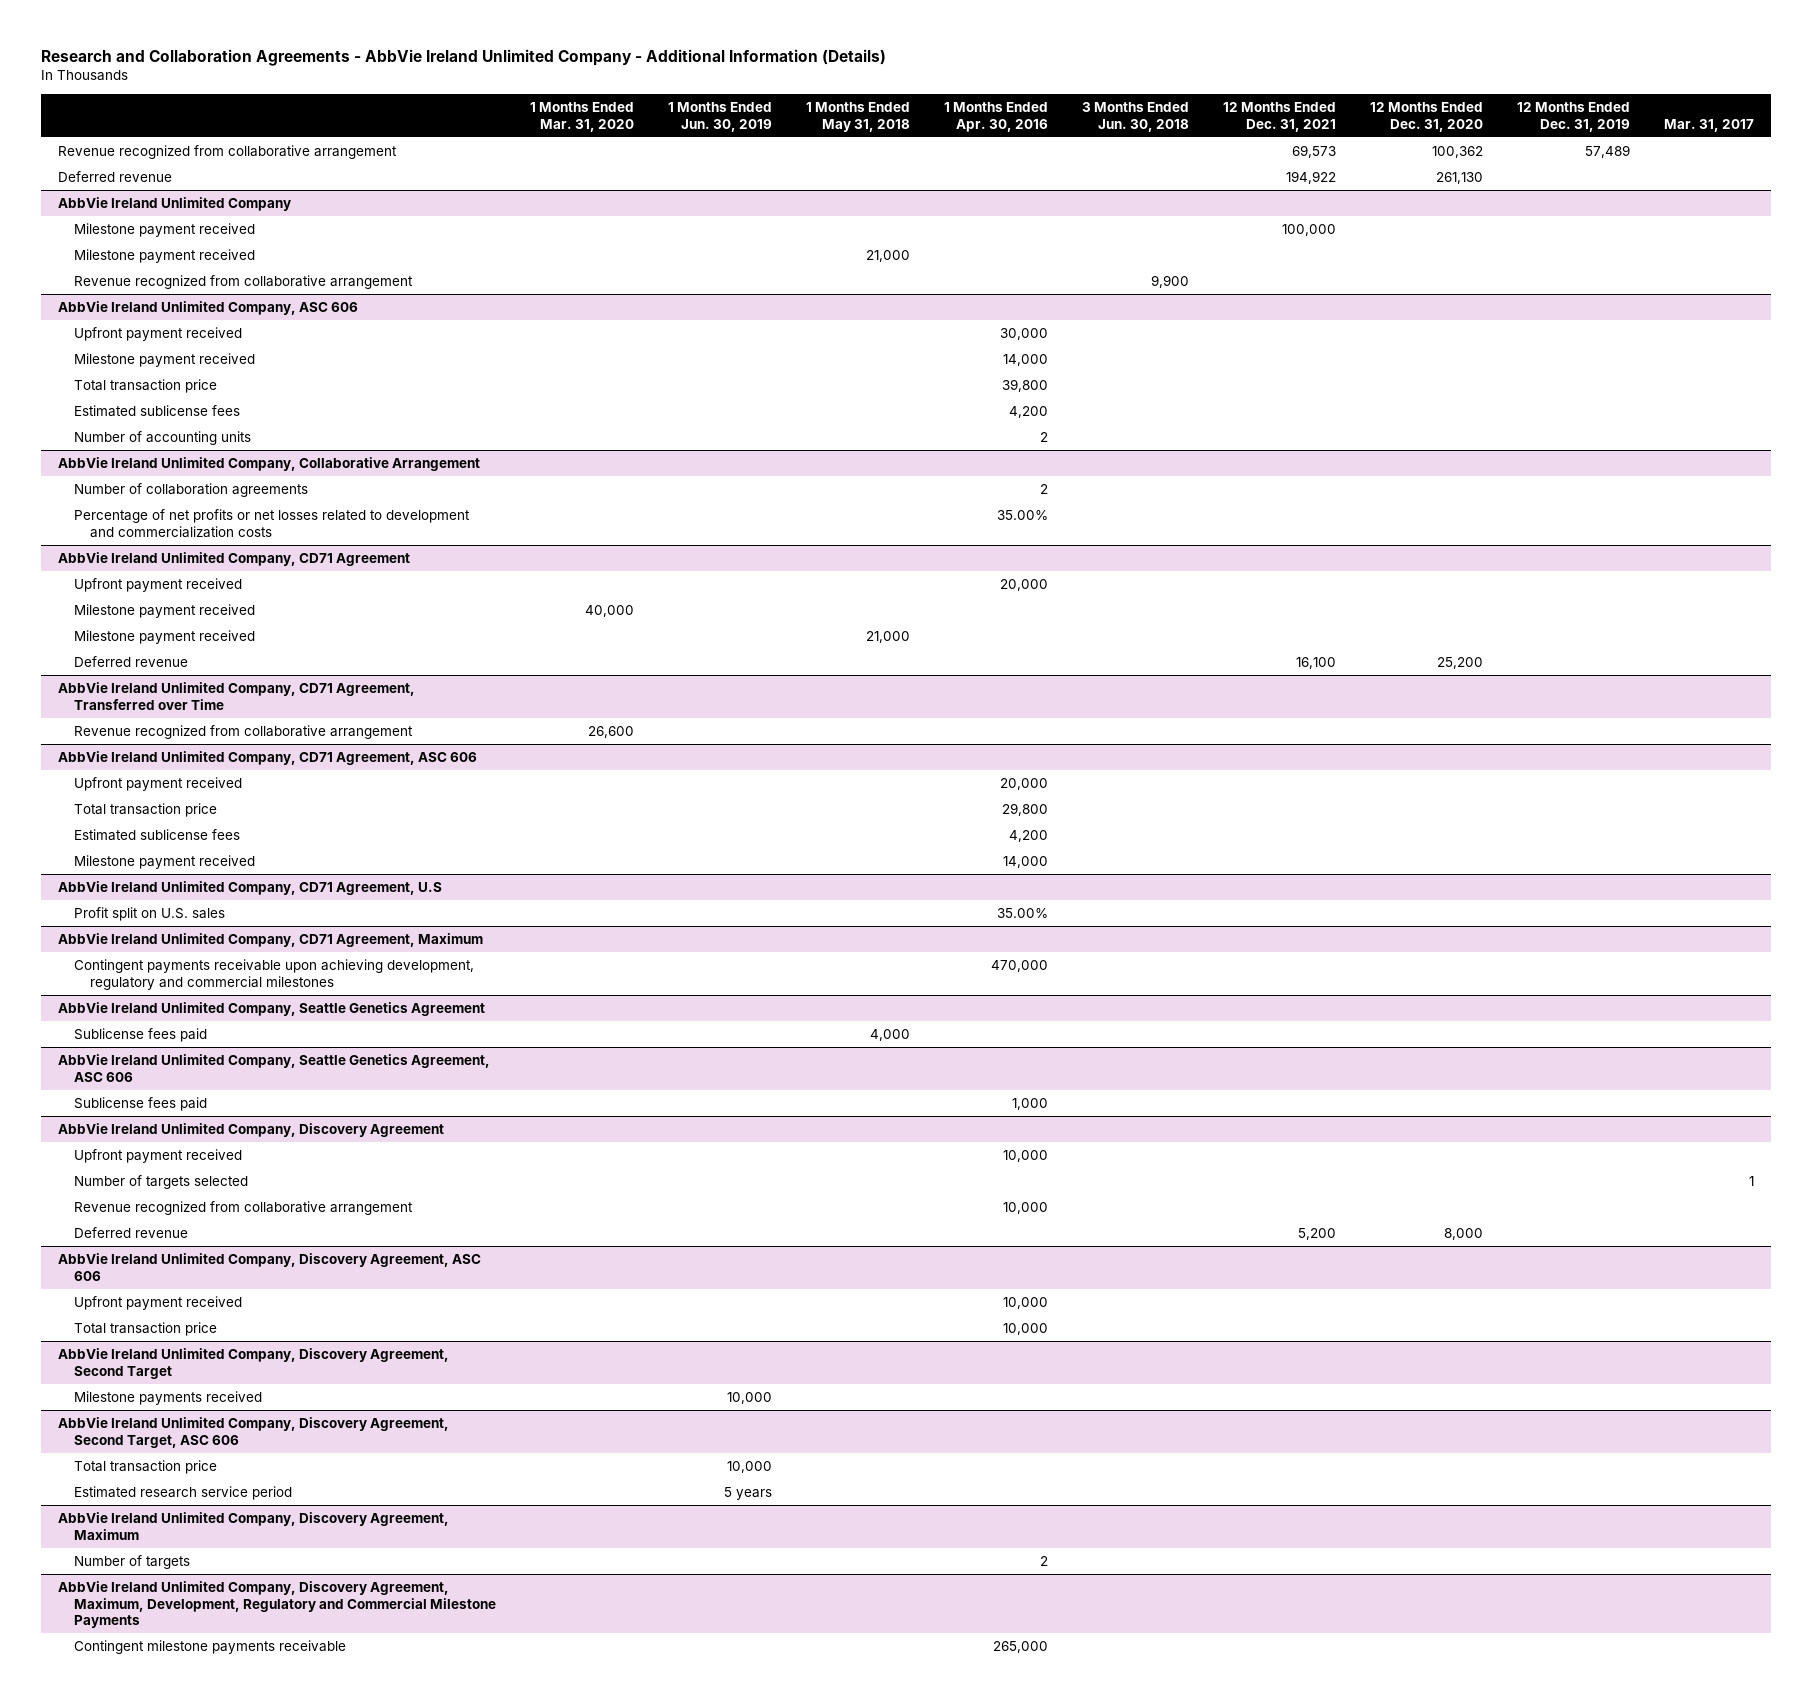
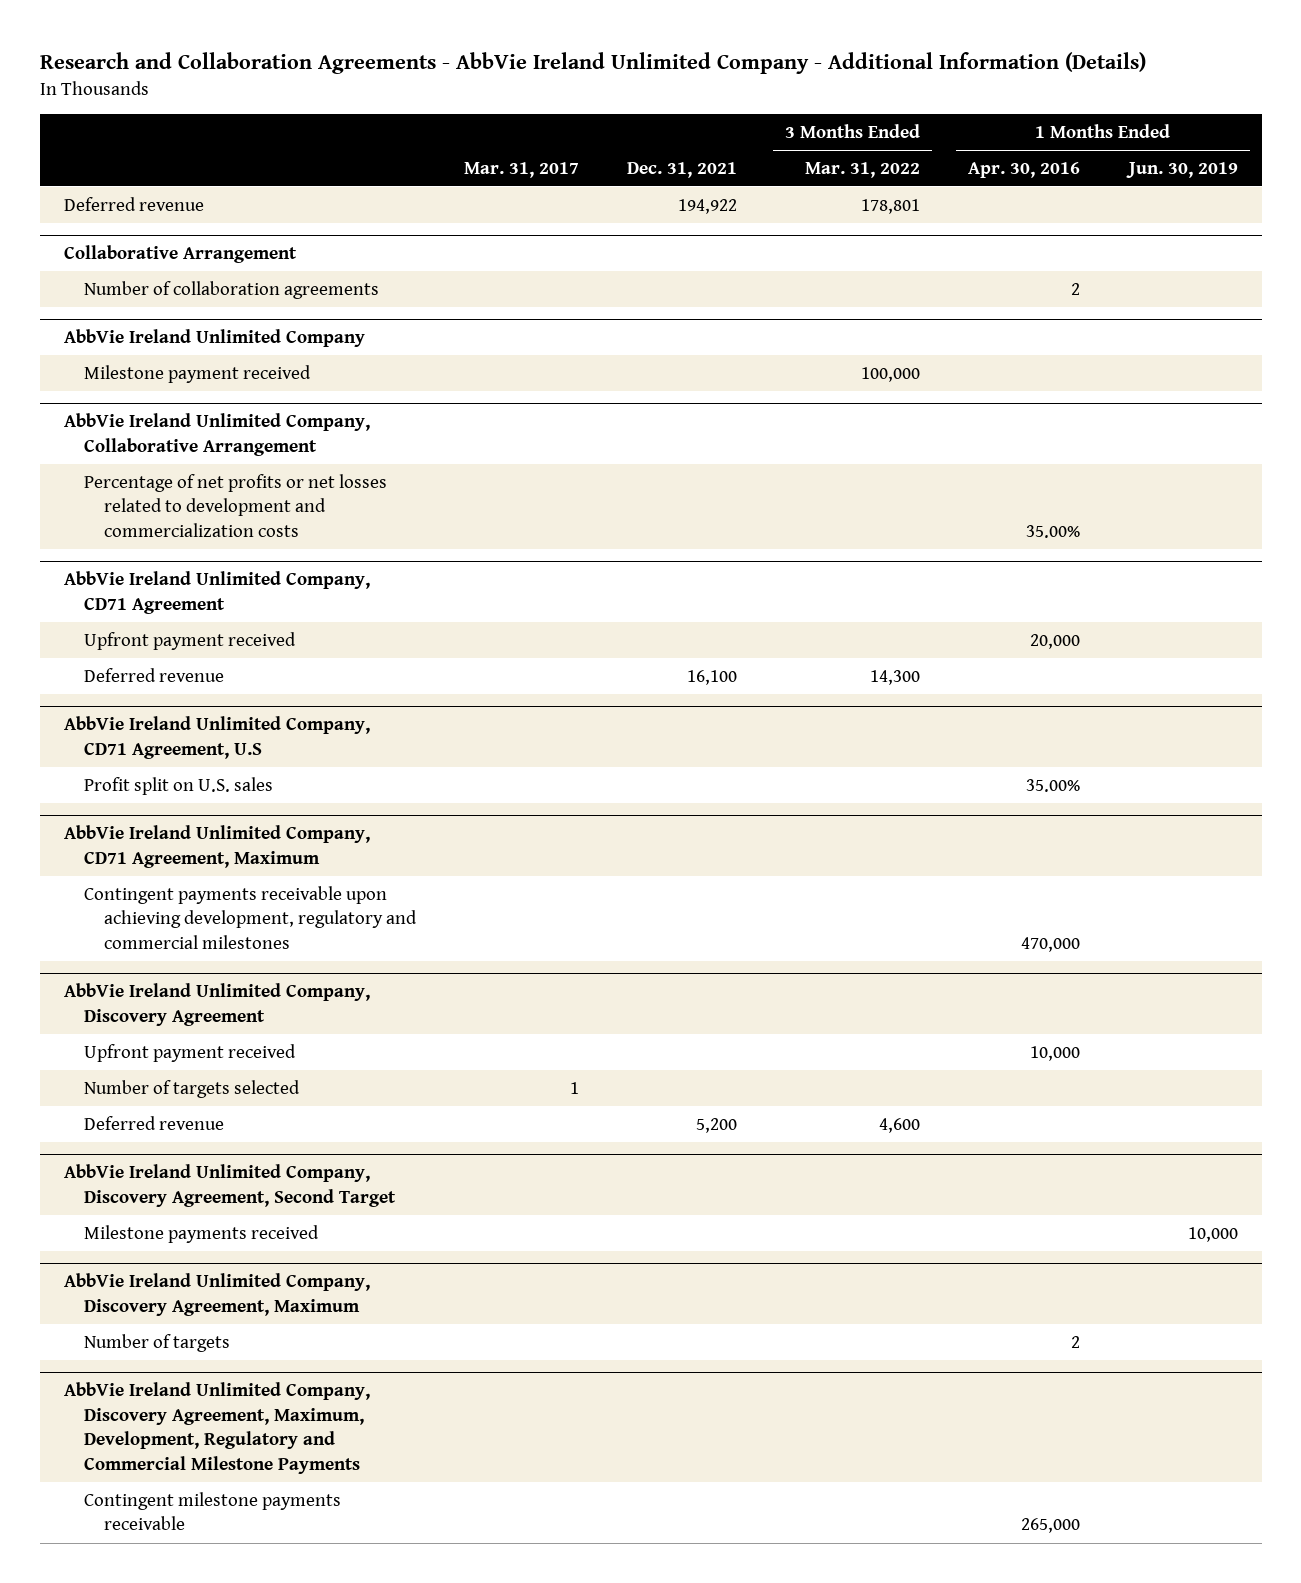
- | 1 Months Ended Mar. 31, 2020 | 1 Months Ended Jun. 30, 2019 | 1 Months Ended May 31, 2018 | 1 Months Ended Apr. 30, 2016 | 3 Months Ended Jun. 30, 2018 | 12 Months Ended Dec. 31, 2021 | 12 Months Ended Dec. 31, 2020 | 12 Months Ended Dec. 31, 2019 | Mar. 31, 2017
+ | Mar. 31, 2017 | Dec. 31, 2021 | 3 Months Ended Mar. 31, 2022 | 1 Months Ended Apr. 30, 2016 | 1 Months Ended Jun. 30, 2019
- Revenue recognized from collaborative arrangement | | | | | | 69,573 | 100,362 | 57,489 |
+ Collaborative Arrangement
+ Number of collaboration agreements | | | | 2 |
@ AbbVie Ireland Unlimited Company
- Milestone payment received | | | 21,000 | | | | | |
- Revenue recognized from collaborative arrangement | | | | | 9,900 | | | |
- AbbVie Ireland Unlimited Company, ASC 606
- Upfront payment received | | | | 30,000 | | | | |
- Milestone payment received | | | | 14,000 | | | | |
- Total transaction price | | | | 39,800 | | | | |
- Estimated sublicense fees | | | | 4,200 | | | | |
- Number of accounting units | | | | 2 | | | | |
@ AbbVie Ireland Unlimited Company, Collaborative Arrangement
- Number of collaboration agreements | | | | 2 | | | | |
@ AbbVie Ireland Unlimited Company, CD71 Agreement
- Milestone payment received | 40,000 | | | | | | | |
- Milestone payment received | | | 21,000 | | | | | |
- AbbVie Ireland Unlimited Company, CD71 Agreement, Transferred over Time
- Revenue recognized from collaborative arrangement | 26,600 | | | | | | | |
- AbbVie Ireland Unlimited Company, CD71 Agreement, ASC 606
- Upfront payment received | | | | 20,000 | | | | |
- Total transaction price | | | | 29,800 | | | | |
- Estimated sublicense fees | | | | 4,200 | | | | |
- Milestone payment received | | | | 14,000 | | | | |
- AbbVie Ireland Unlimited Company, Seattle Genetics Agreement
- Sublicense fees paid | | | 4,000 | | | | | |
- AbbVie Ireland Unlimited Company, Seattle Genetics Agreement, ASC 606
- Sublicense fees paid | | | | 1,000 | | | | |
@ AbbVie Ireland Unlimited Company, Discovery Agreement
- Revenue recognized from collaborative arrangement | | | | 10,000 | | | | |
- AbbVie Ireland Unlimited Company, Discovery Agreement, ASC 606
- Upfront payment received | | | | 10,000 | | | | |
- Total transaction price | | | | 10,000 | | | | |
- AbbVie Ireland Unlimited Company, Discovery Agreement, Second Target, ASC 606
- Total transaction price | | 10,000 | | | | | | |
- Estimated research service period | | 5 years | | | | | | |

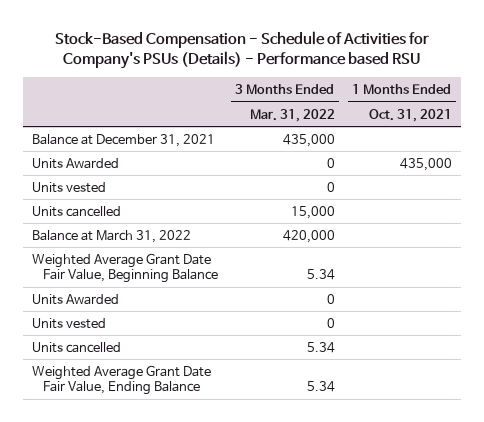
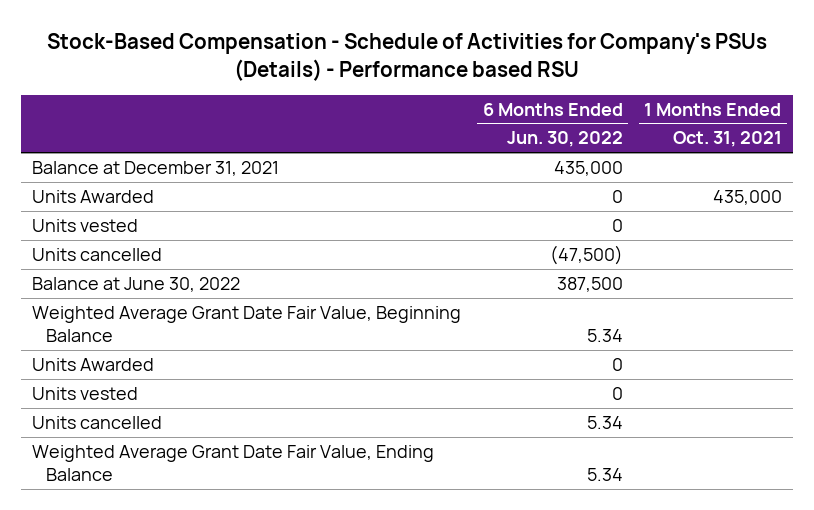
- | 3 Months Ended Mar. 31, 2022 | 1 Months Ended Oct. 31, 2021
+ | 6 Months Ended Jun. 30, 2022 | 1 Months Ended Oct. 31, 2021
- Balance at March 31, 2022 | 420,000 |
+ Balance at June 30, 2022 | 387,500 |

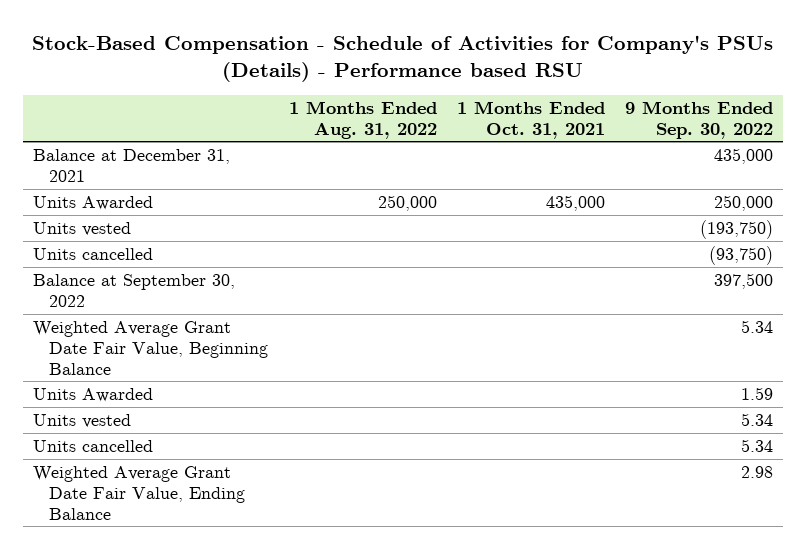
- | 6 Months Ended Jun. 30, 2022 | 1 Months Ended Oct. 31, 2021
+ | 1 Months Ended Aug. 31, 2022 | 1 Months Ended Oct. 31, 2021 | 9 Months Ended Sep. 30, 2022
- Balance at June 30, 2022 | 387,500 |
+ Balance at September 30, 2022 | | | 397,500

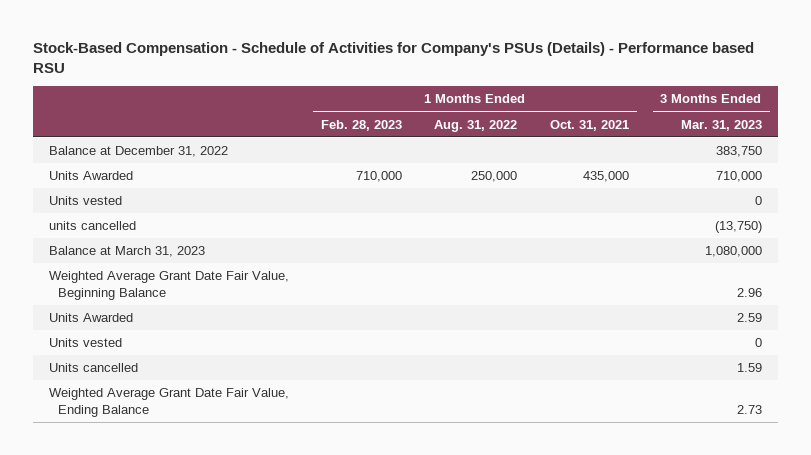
- | 1 Months Ended Aug. 31, 2022 | 1 Months Ended Oct. 31, 2021 | 9 Months Ended Sep. 30, 2022
+ | 1 Months Ended Feb. 28, 2023 | 1 Months Ended Aug. 31, 2022 | 1 Months Ended Oct. 31, 2021 | 3 Months Ended Mar. 31, 2023
- Balance at December 31, 2021 | | | 435,000
+ Balance at December 31, 2022 | | | | 383,750
- Units cancelled | | | (93,750)
- Balance at September 30, 2022 | | | 397,500
+ units cancelled | | | | (13,750)
+ Balance at March 31, 2023 | | | | 1,080,000

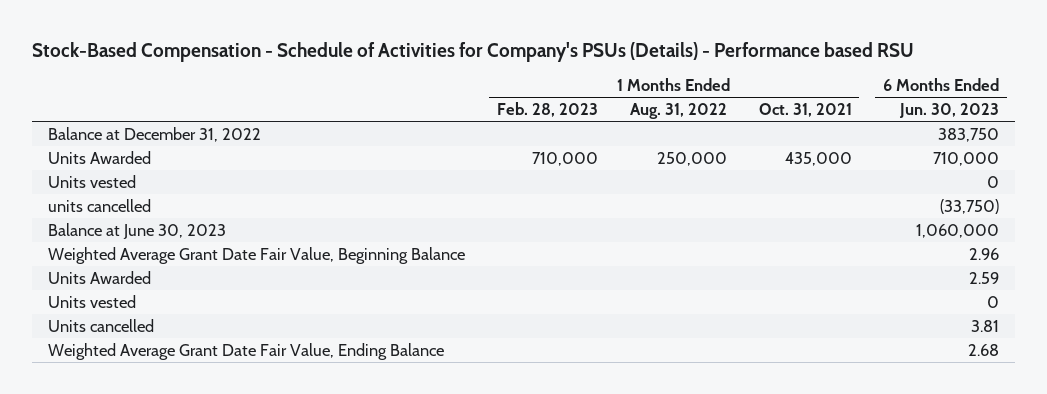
- | 1 Months Ended Feb. 28, 2023 | 1 Months Ended Aug. 31, 2022 | 1 Months Ended Oct. 31, 2021 | 3 Months Ended Mar. 31, 2023
+ | 1 Months Ended Feb. 28, 2023 | 1 Months Ended Aug. 31, 2022 | 1 Months Ended Oct. 31, 2021 | 6 Months Ended Jun. 30, 2023
- Balance at March 31, 2023 | | | | 1,080,000
+ Balance at June 30, 2023 | | | | 1,060,000

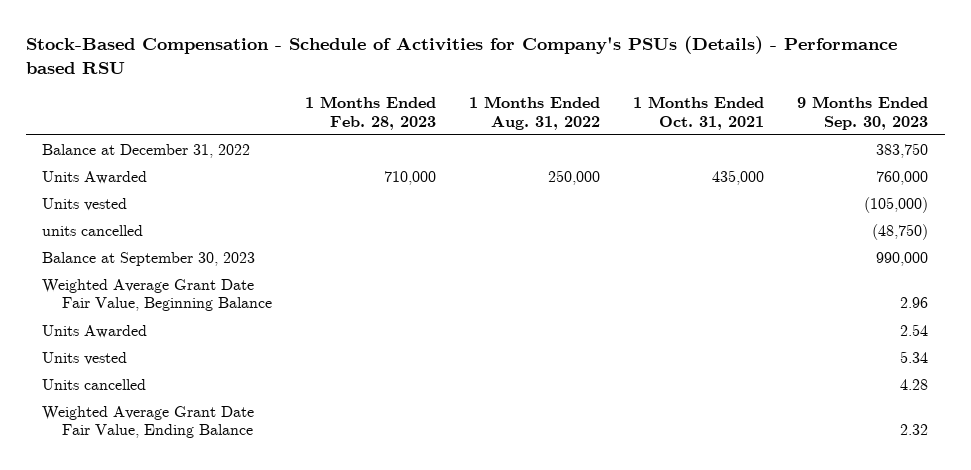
- | 1 Months Ended Feb. 28, 2023 | 1 Months Ended Aug. 31, 2022 | 1 Months Ended Oct. 31, 2021 | 6 Months Ended Jun. 30, 2023
+ | 1 Months Ended Feb. 28, 2023 | 1 Months Ended Aug. 31, 2022 | 1 Months Ended Oct. 31, 2021 | 9 Months Ended Sep. 30, 2023
- Balance at June 30, 2023 | | | | 1,060,000
+ Balance at September 30, 2023 | | | | 990,000

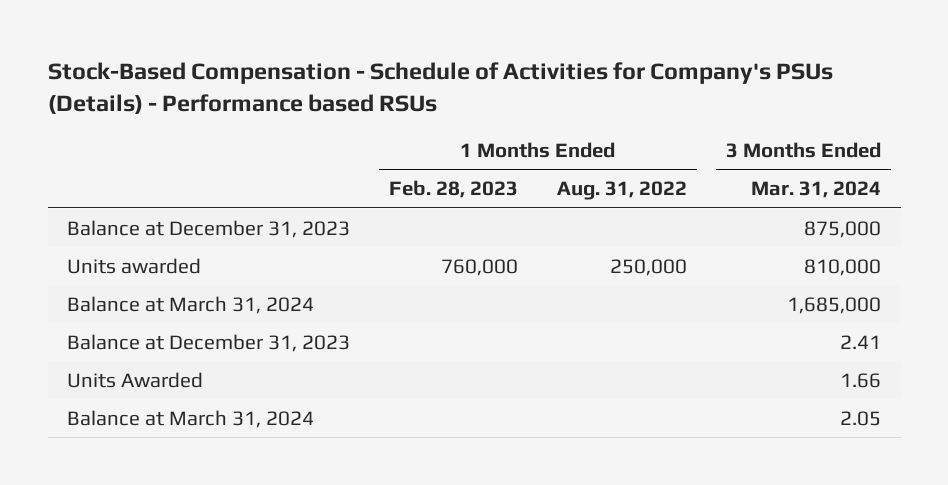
- Stock-Based Compensation - Schedule of Activities for Company's PSUs (Details) - Performance based RSU
+ Stock-Based Compensation - Schedule of Activities for Company's PSUs (Details) - Performance based RSUs
- | 1 Months Ended Feb. 28, 2023 | 1 Months Ended Aug. 31, 2022 | 1 Months Ended Oct. 31, 2021 | 9 Months Ended Sep. 30, 2023
+ | 1 Months Ended Feb. 28, 2023 | 1 Months Ended Aug. 31, 2022 | 3 Months Ended Mar. 31, 2024
- Balance at December 31, 2022 | | | | 383,750
- Units Awarded | 710,000 | 250,000 | 435,000 | 760,000
- Units vested | | | | (105,000)
- units cancelled | | | | (48,750)
- Balance at September 30, 2023 | | | | 990,000
- Weighted Average Grant Date Fair Value, Beginning Balance | | | | 2.96
+ Balance at December 31, 2023 | | | 875,000
+ Units awarded | 760,000 | 250,000 | 810,000
+ Balance at March 31, 2024 | | | 1,685,000
+ Balance at December 31, 2023 | | | 2.41
- Units vested | | | | 5.34
- Units cancelled | | | | 4.28
- Weighted Average Grant Date Fair Value, Ending Balance | | | | 2.32
+ Balance at March 31, 2024 | | | 2.05

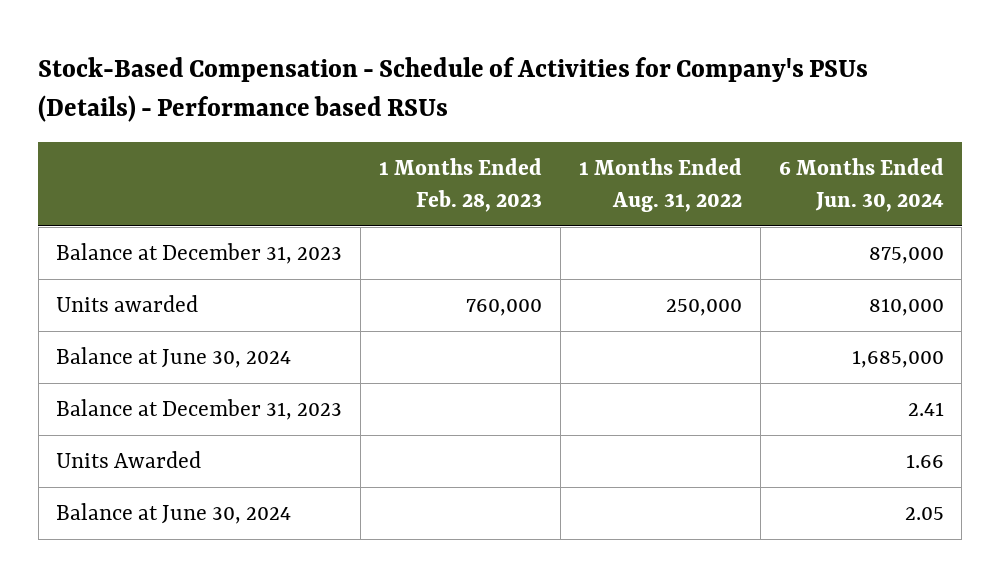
- | 1 Months Ended Feb. 28, 2023 | 1 Months Ended Aug. 31, 2022 | 3 Months Ended Mar. 31, 2024
+ | 1 Months Ended Feb. 28, 2023 | 1 Months Ended Aug. 31, 2022 | 6 Months Ended Jun. 30, 2024
- Balance at March 31, 2024 | | | 1,685,000
+ Balance at June 30, 2024 | | | 1,685,000
- Balance at March 31, 2024 | | | 2.05
+ Balance at June 30, 2024 | | | 2.05

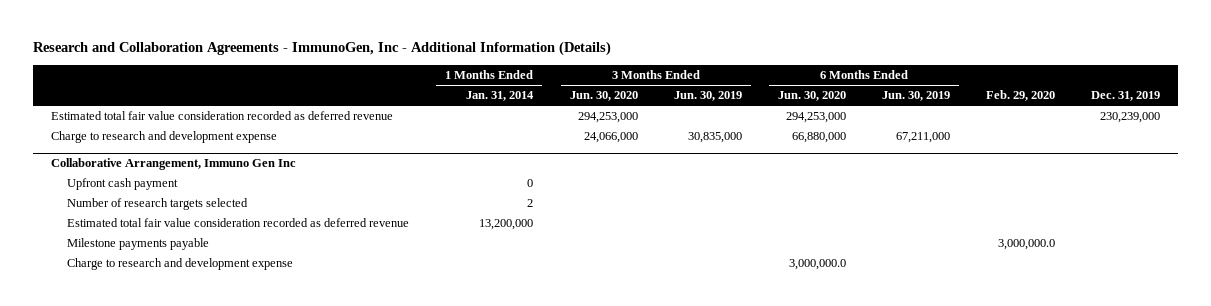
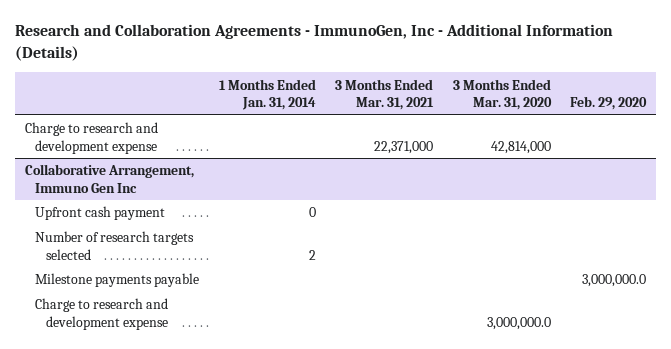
- | 1 Months Ended Jan. 31, 2014 | 3 Months Ended Jun. 30, 2020 | 3 Months Ended Jun. 30, 2019 | 6 Months Ended Jun. 30, 2020 | 6 Months Ended Jun. 30, 2019 | Feb. 29, 2020 | Dec. 31, 2019
+ | 1 Months Ended Jan. 31, 2014 | 3 Months Ended Mar. 31, 2021 | 3 Months Ended Mar. 31, 2020 | Feb. 29, 2020
- Estimated total fair value consideration recorded as deferred revenue | | 294,253,000 | | 294,253,000 | | | 230,239,000
@ Collaborative Arrangement, Immuno Gen Inc
- Estimated total fair value consideration recorded as deferred revenue | 13,200,000 | | | | | |

